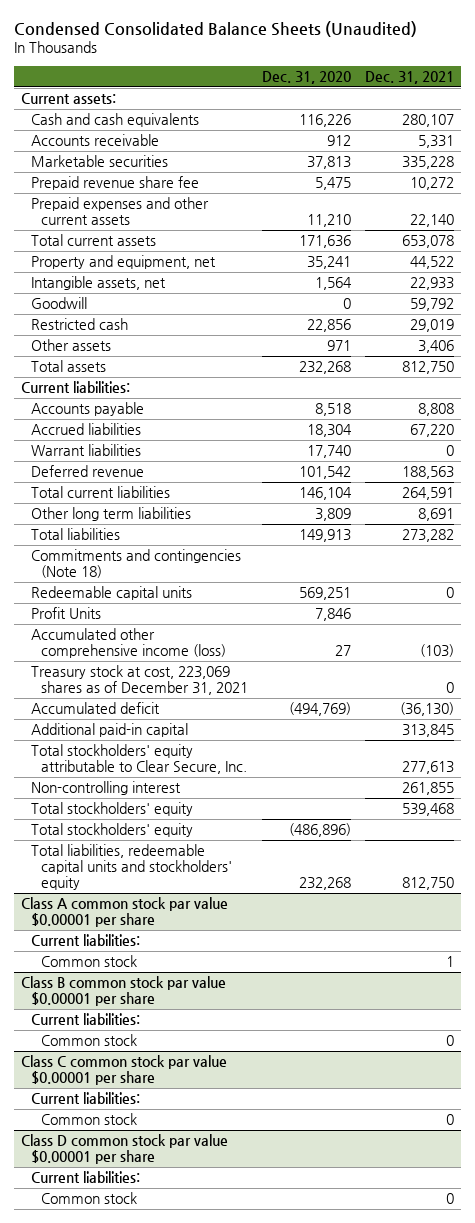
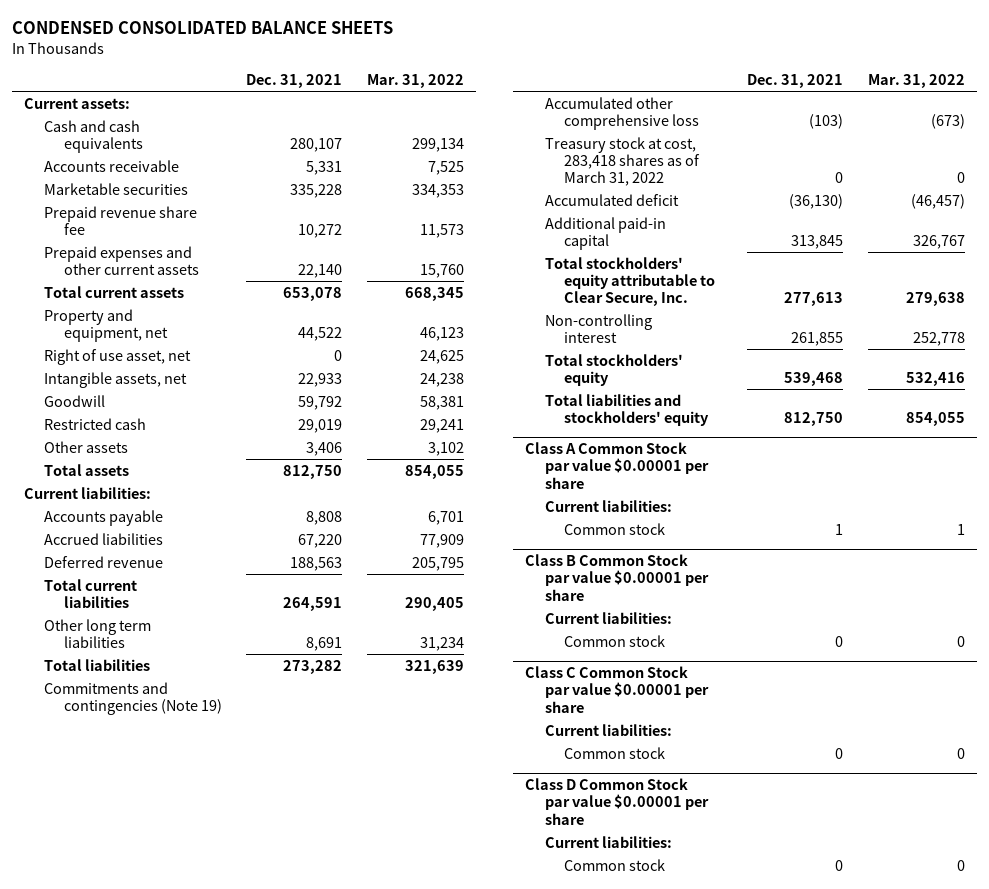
- Condensed Consolidated Balance Sheets (Unaudited)
+ CONDENSED CONSOLIDATED BALANCE SHEETS
- | Dec. 31, 2020 | Dec. 31, 2021
+ | Dec. 31, 2021 | Mar. 31, 2022
+ Right of use asset, net | 0 | 24,625
- Warrant liabilities | 17,740 | 0
- Commitments and contingencies (Note 18)
- Redeemable capital units | 569,251 | 0
- Profit Units | 7,846 |
- Accumulated other comprehensive income (loss) | 27 | (103)
- Treasury stock at cost, 223,069 shares as of December 31, 2021 | | 0
+ Commitments and contingencies (Note 19)
+ Accumulated other comprehensive loss | (103) | (673)
+ Treasury stock at cost, 283,418 shares as of March 31, 2022 | 0 | 0
- Total stockholders' equity | (486,896) |
- Total liabilities, redeemable capital units and stockholders' equity | 232,268 | 812,750
- Class A common stock par value $0.00001 per share
+ Total liabilities and stockholders' equity | 812,750 | 854,055
+ Class A Common Stock par value $0.00001 per share
- Class B common stock par value $0.00001 per share
+ Class B Common Stock par value $0.00001 per share
- Class C common stock par value $0.00001 per share
+ Class C Common Stock par value $0.00001 per share
- Class D common stock par value $0.00001 per share
+ Class D Common Stock par value $0.00001 per share

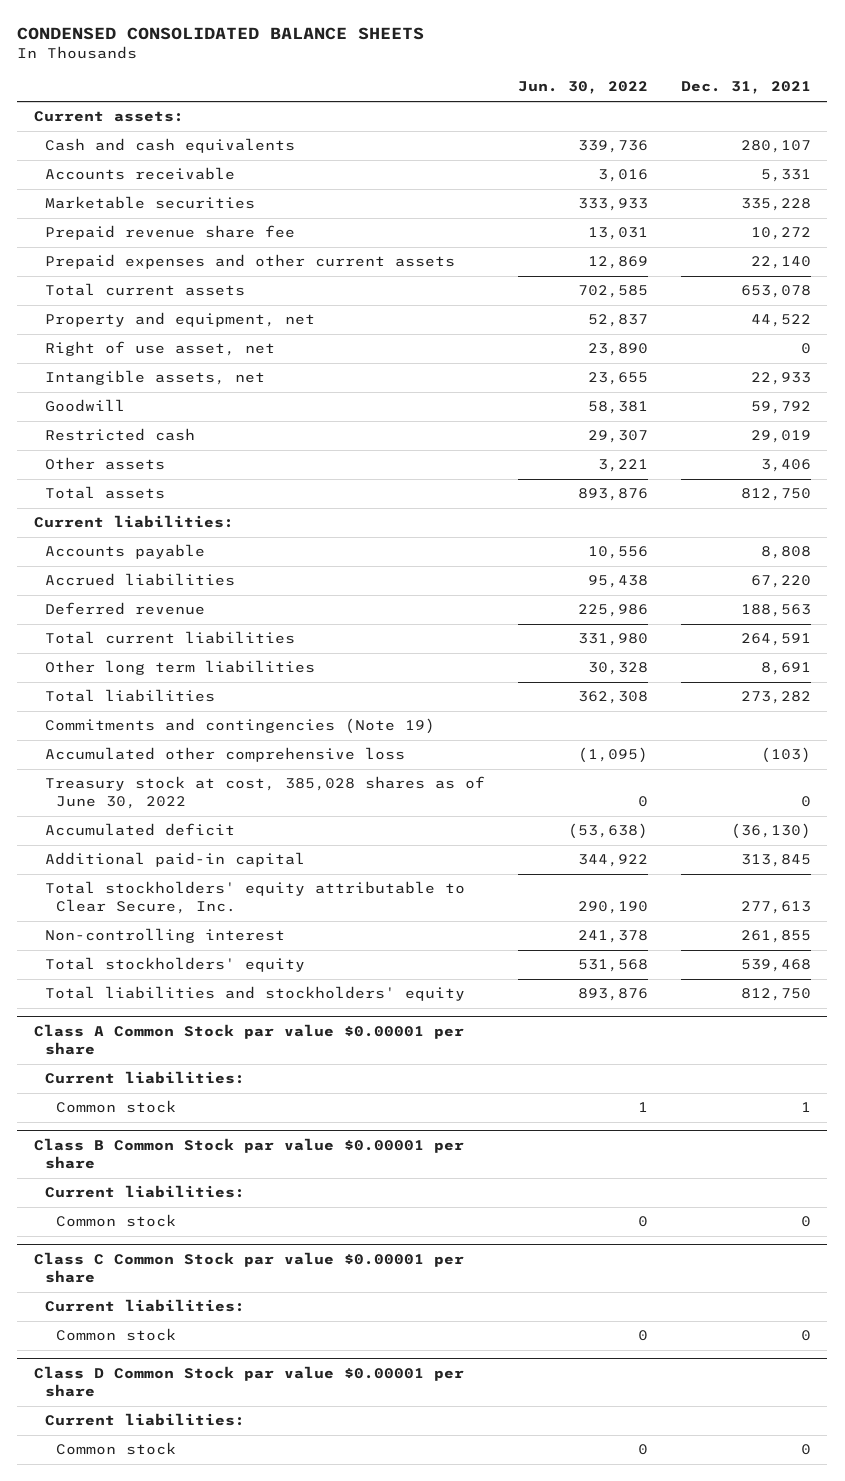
- | Dec. 31, 2021 | Mar. 31, 2022
+ | Jun. 30, 2022 | Dec. 31, 2021
- Treasury stock at cost, 283,418 shares as of March 31, 2022 | 0 | 0
+ Treasury stock at cost, 385,028 shares as of June 30, 2022 | 0 | 0

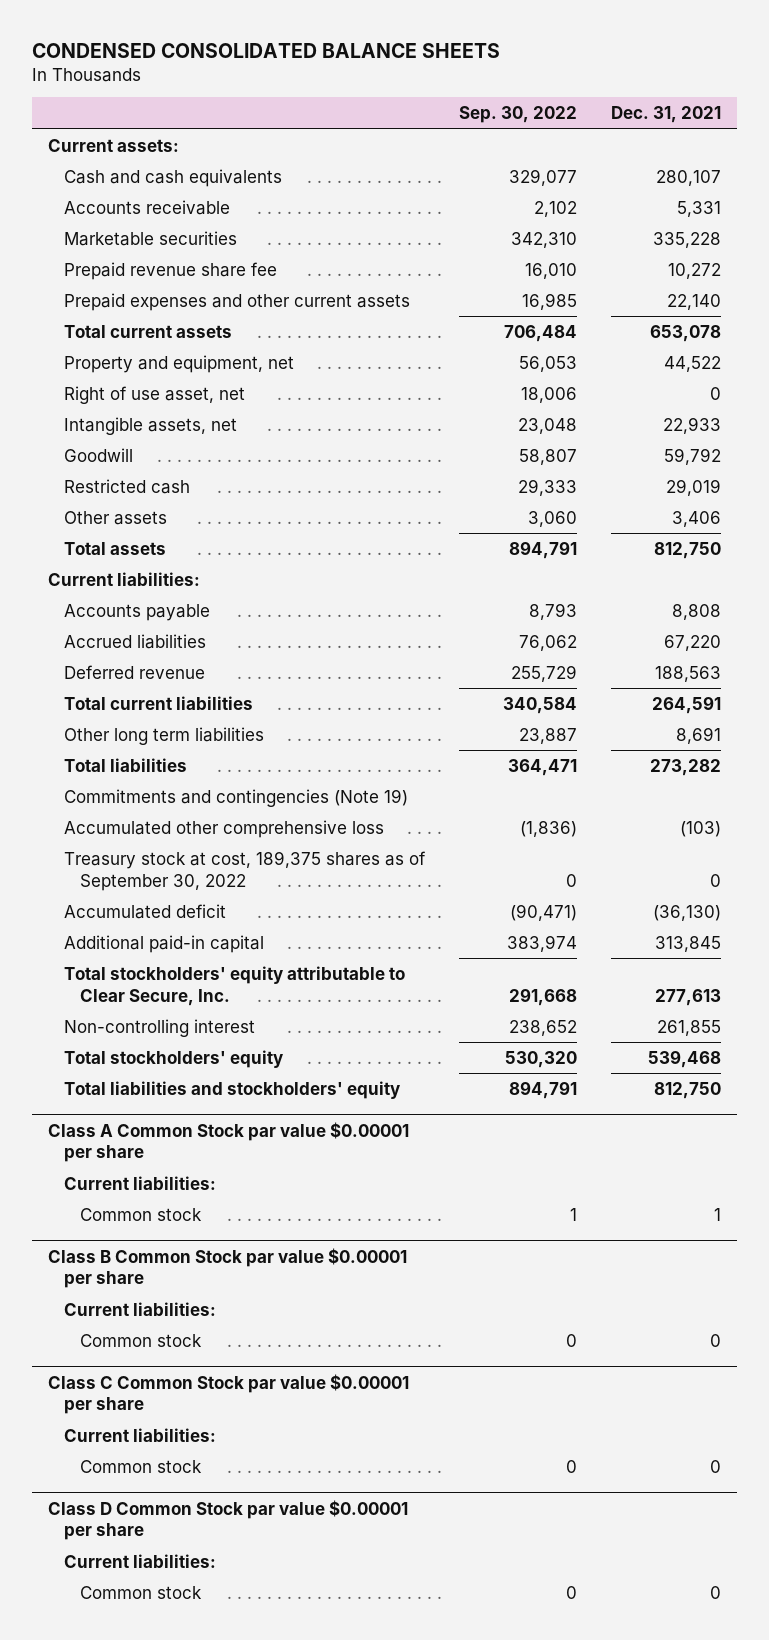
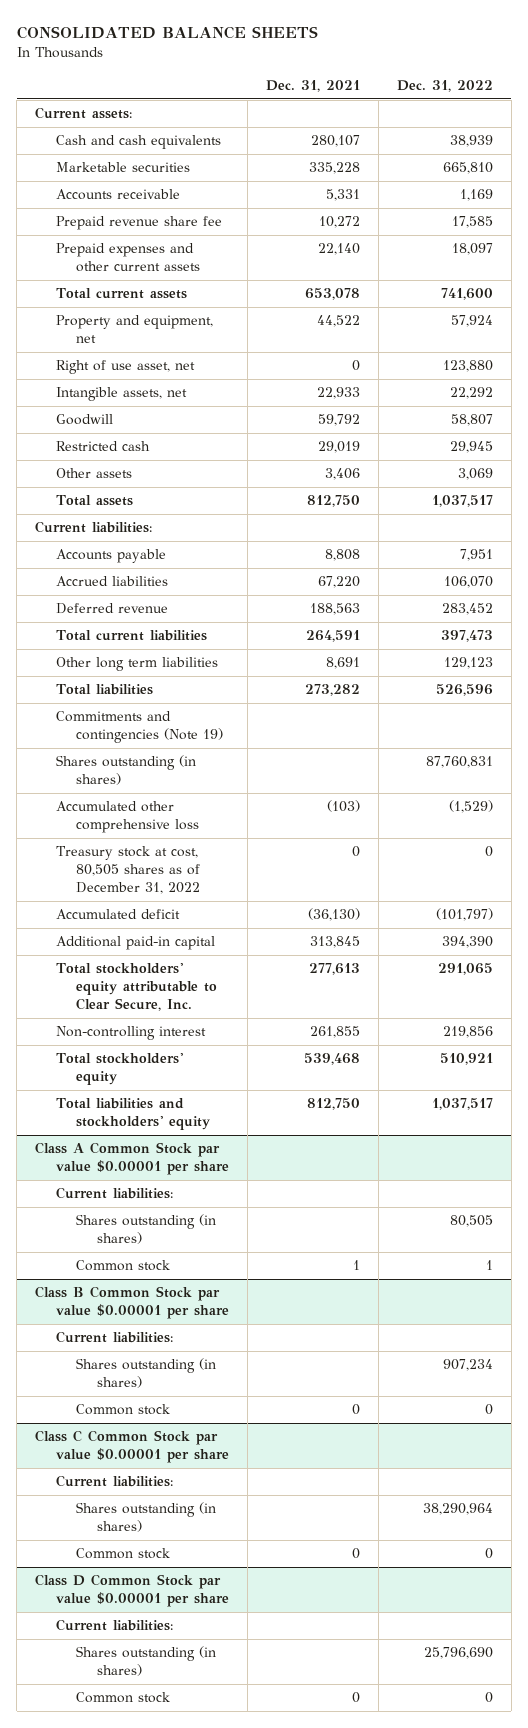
- CONDENSED CONSOLIDATED BALANCE SHEETS
+ CONSOLIDATED BALANCE SHEETS
- | Sep. 30, 2022 | Dec. 31, 2021
+ | Dec. 31, 2021 | Dec. 31, 2022
moved down: Accounts receivable | 5,331 | 1,169
+ Shares outstanding (in shares) | | 87,760,831
- Treasury stock at cost, 189,375 shares as of September 30, 2022 | 0 | 0
+ Treasury stock at cost, 80,505 shares as of December 31, 2022 | 0 | 0
@ Class A Common Stock par value $0.00001 per share
+ Shares outstanding (in shares) | | 80,505
@ Class B Common Stock par value $0.00001 per share
+ Shares outstanding (in shares) | | 907,234
@ Class C Common Stock par value $0.00001 per share
+ Shares outstanding (in shares) | | 38,290,964
@ Class D Common Stock par value $0.00001 per share
+ Shares outstanding (in shares) | | 25,796,690

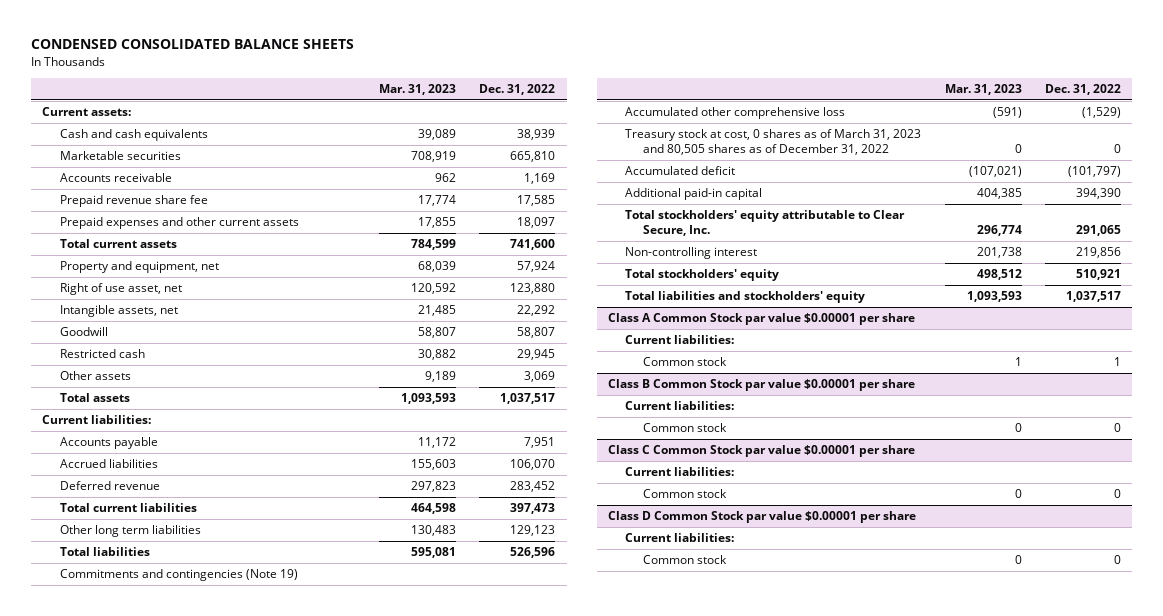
- CONSOLIDATED BALANCE SHEETS
+ CONDENSED CONSOLIDATED BALANCE SHEETS
- | Dec. 31, 2021 | Dec. 31, 2022
+ | Mar. 31, 2023 | Dec. 31, 2022
- Shares outstanding (in shares) | | 87,760,831
- Treasury stock at cost, 80,505 shares as of December 31, 2022 | 0 | 0
+ Treasury stock at cost, 0 shares as of March 31, 2023 and 80,505 shares as of December 31, 2022 | 0 | 0
@ Class A Common Stock par value $0.00001 per share
- Shares outstanding (in shares) | | 80,505
@ Class B Common Stock par value $0.00001 per share
- Shares outstanding (in shares) | | 907,234
@ Class C Common Stock par value $0.00001 per share
- Shares outstanding (in shares) | | 38,290,964
@ Class D Common Stock par value $0.00001 per share
- Shares outstanding (in shares) | | 25,796,690

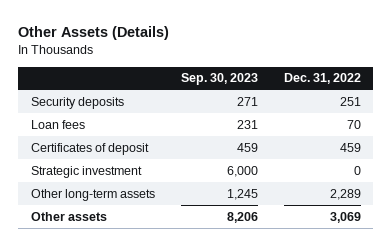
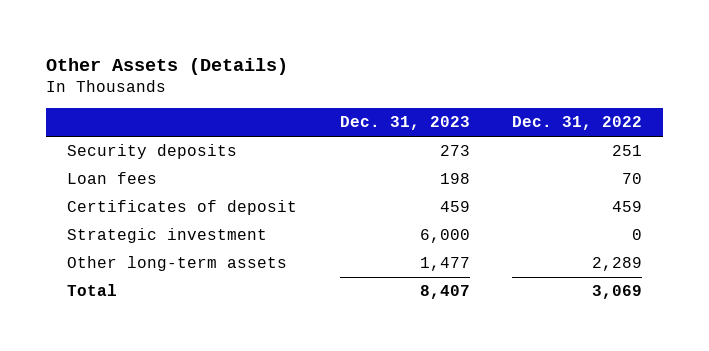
- | Sep. 30, 2023 | Dec. 31, 2022
+ | Dec. 31, 2023 | Dec. 31, 2022
- Other assets | 8,206 | 3,069
+ Total | 8,407 | 3,069

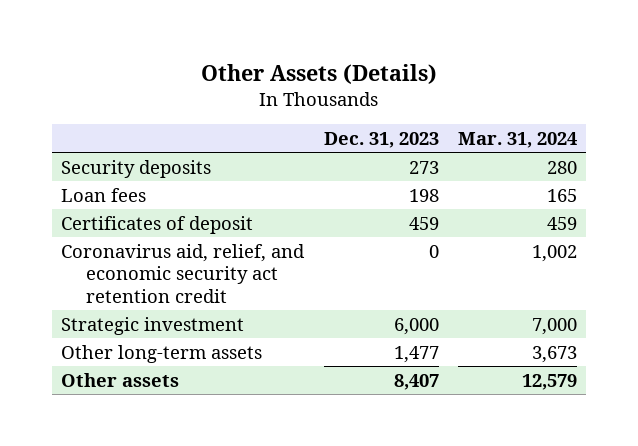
- | Dec. 31, 2023 | Dec. 31, 2022
+ | Dec. 31, 2023 | Mar. 31, 2024
+ Coronavirus aid, relief, and economic security act retention credit | 0 | 1,002
- Total | 8,407 | 3,069
+ Other assets | 8,407 | 12,579

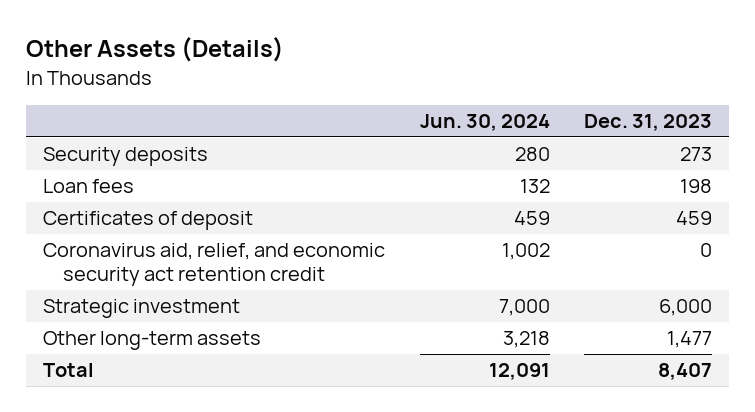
- | Dec. 31, 2023 | Mar. 31, 2024
+ | Jun. 30, 2024 | Dec. 31, 2023
- Other assets | 8,407 | 12,579
+ Total | 12,091 | 8,407

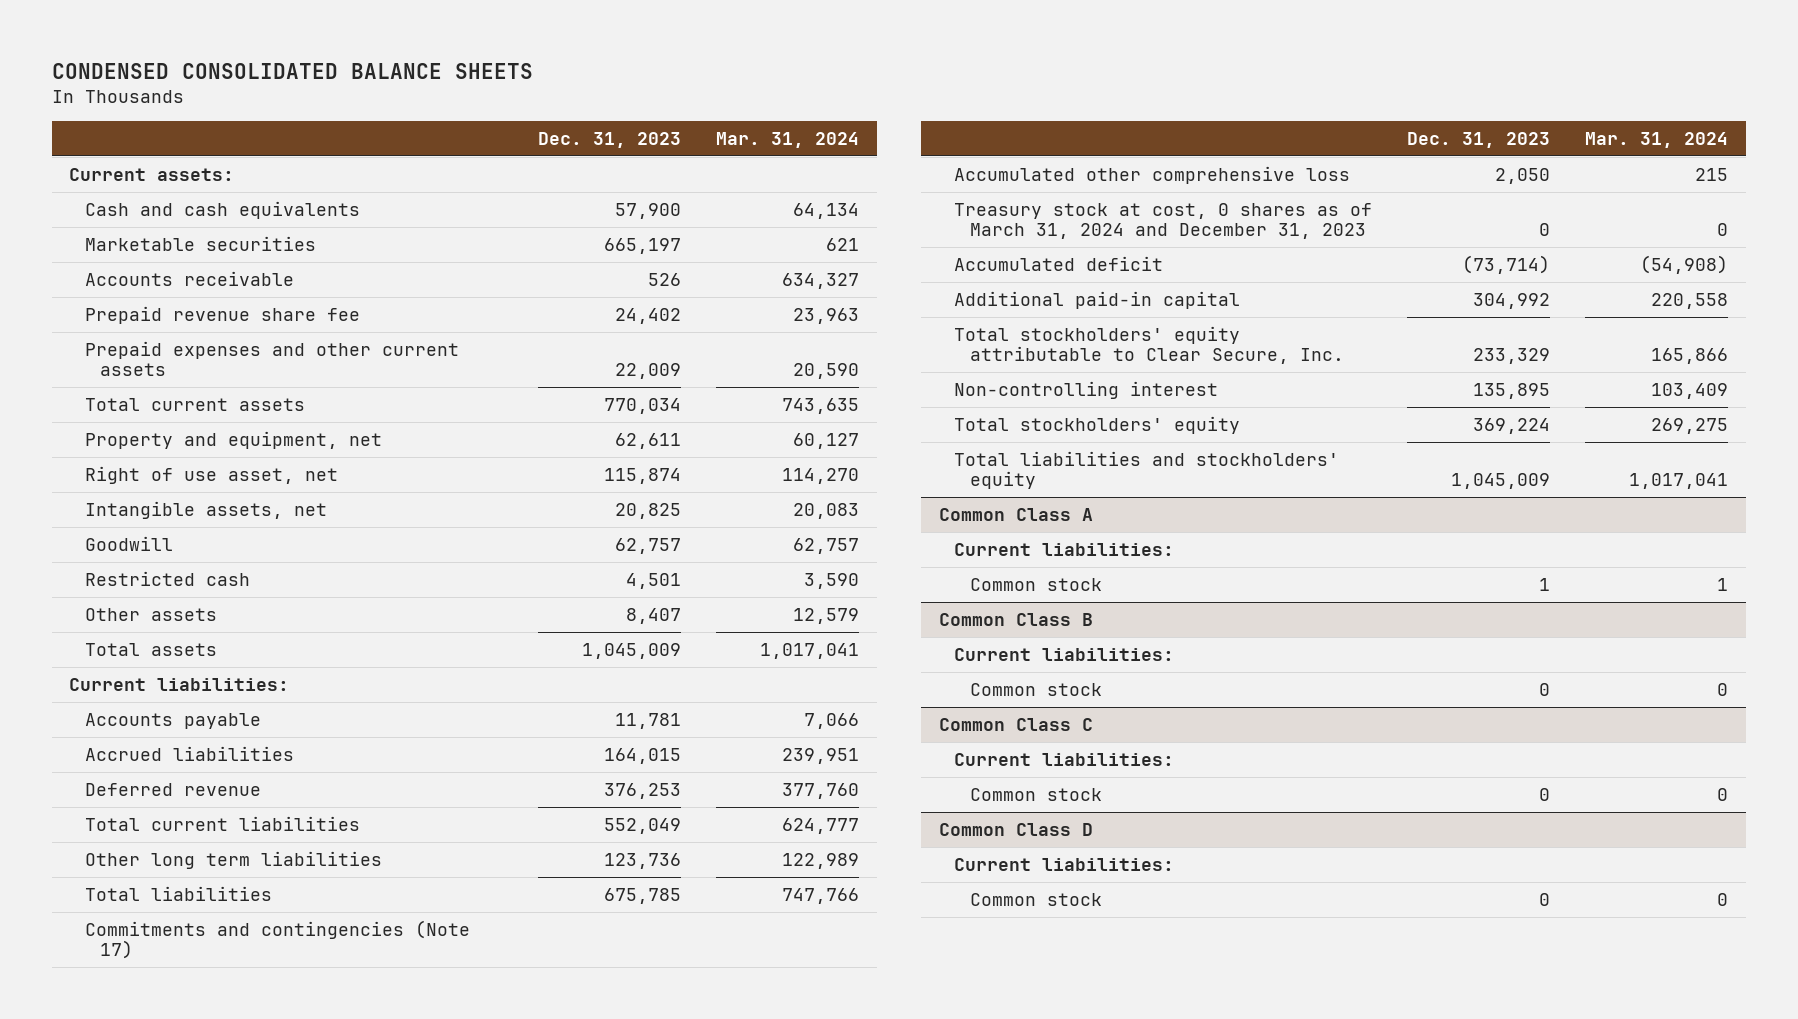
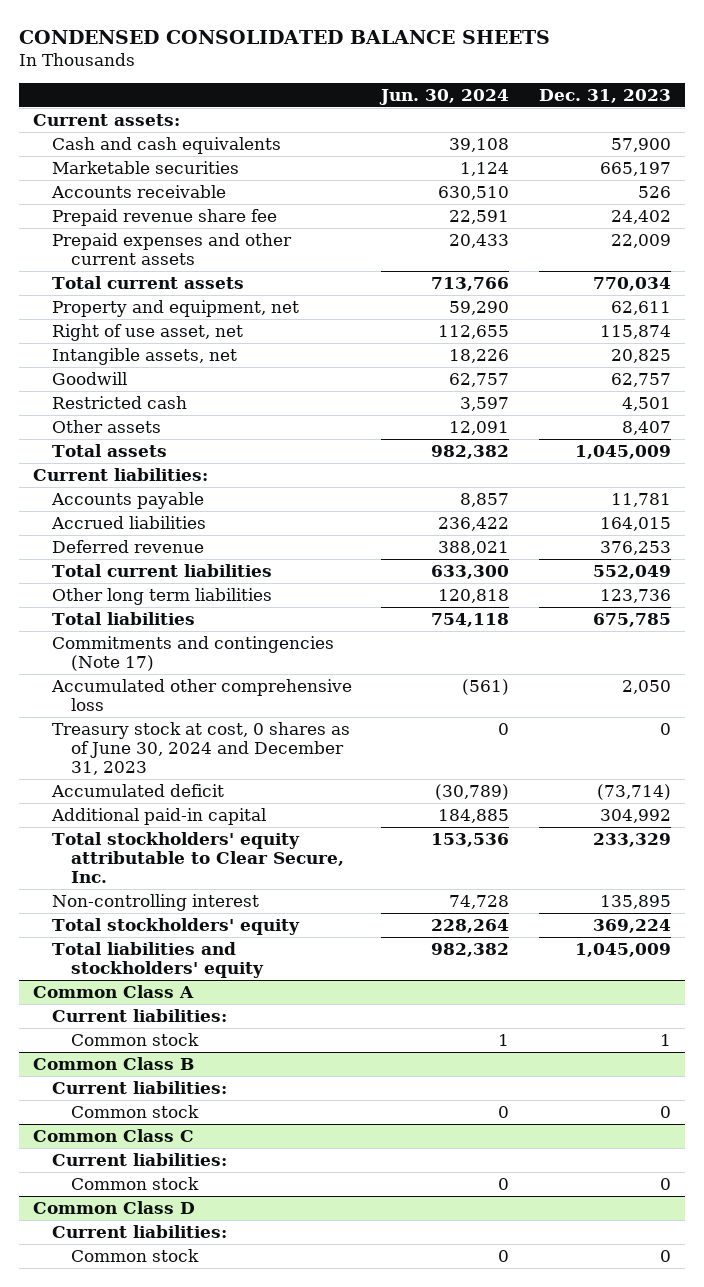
- | Dec. 31, 2023 | Mar. 31, 2024
+ | Jun. 30, 2024 | Dec. 31, 2023
- Treasury stock at cost, 0 shares as of March 31, 2024 and December 31, 2023 | 0 | 0
+ Treasury stock at cost, 0 shares as of June 30, 2024 and December 31, 2023 | 0 | 0

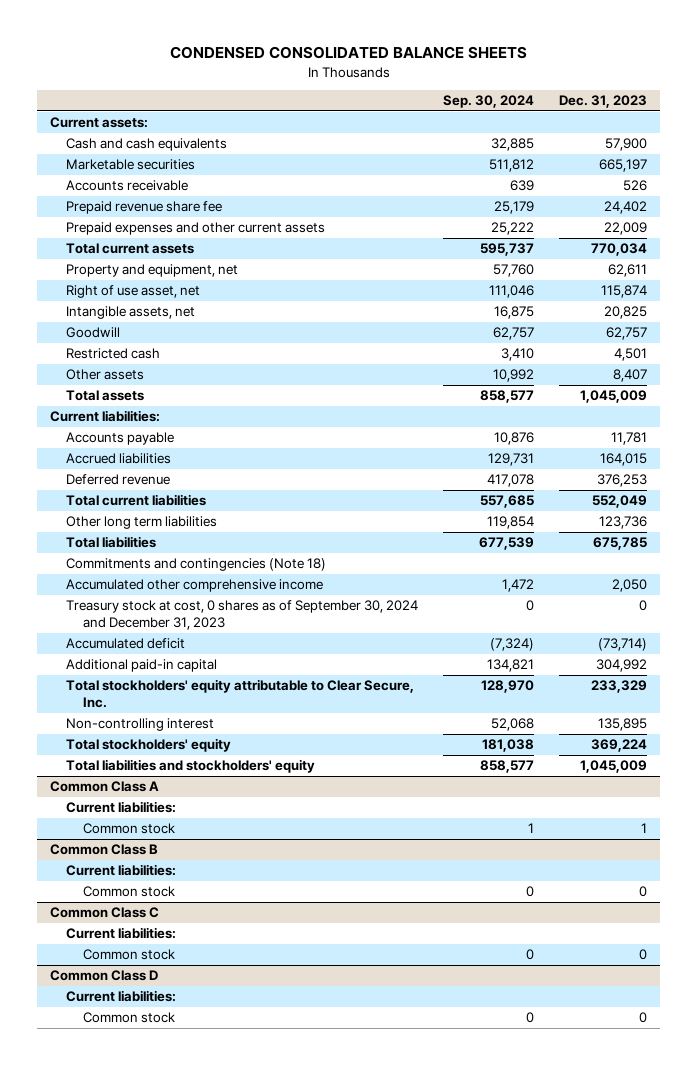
- | Jun. 30, 2024 | Dec. 31, 2023
+ | Sep. 30, 2024 | Dec. 31, 2023
- Commitments and contingencies (Note 17)
- Accumulated other comprehensive loss | (561) | 2,050
- Treasury stock at cost, 0 shares as of June 30, 2024 and December 31, 2023 | 0 | 0
+ Commitments and contingencies (Note 18)
+ Accumulated other comprehensive income | 1,472 | 2,050
+ Treasury stock at cost, 0 shares as of September 30, 2024 and December 31, 2023 | 0 | 0

